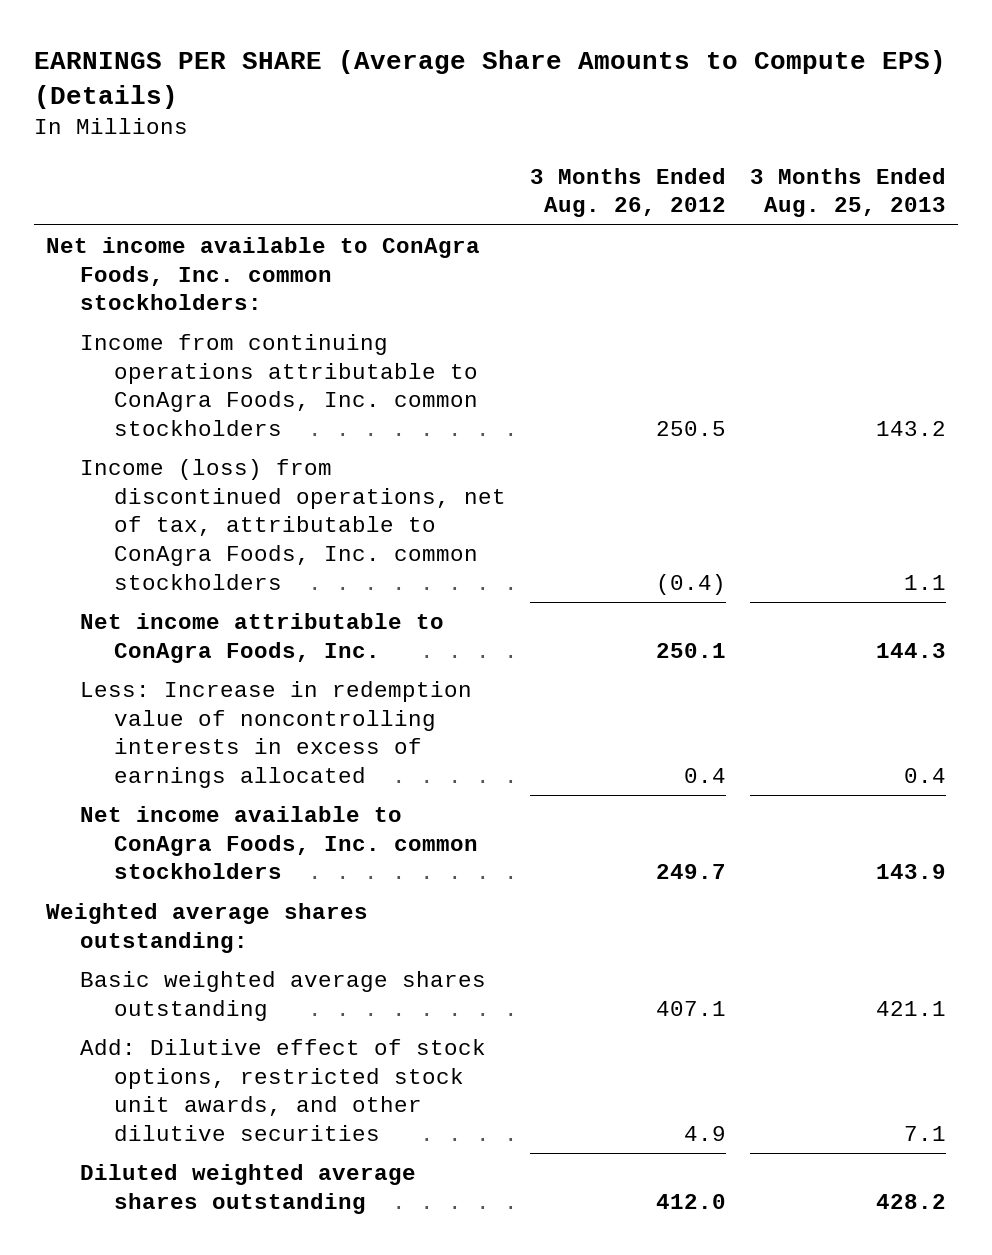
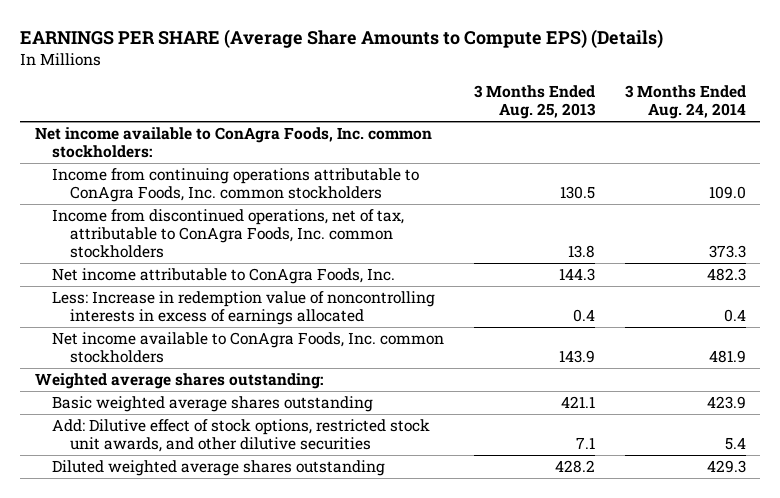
- | 3 Months Ended Aug. 26, 2012 | 3 Months Ended Aug. 25, 2013
+ | 3 Months Ended Aug. 25, 2013 | 3 Months Ended Aug. 24, 2014
- Income from continuing operations attributable to ConAgra Foods, Inc. common stockholders | 250.5 | 143.2
- Income (loss) from discontinued operations, net of tax, attributable to ConAgra Foods, Inc. common stockholders | (0.4) | 1.1
+ Income from continuing operations attributable to ConAgra Foods, Inc. common stockholders | 130.5 | 109.0
+ Income from discontinued operations, net of tax, attributable to ConAgra Foods, Inc. common stockholders | 13.8 | 373.3

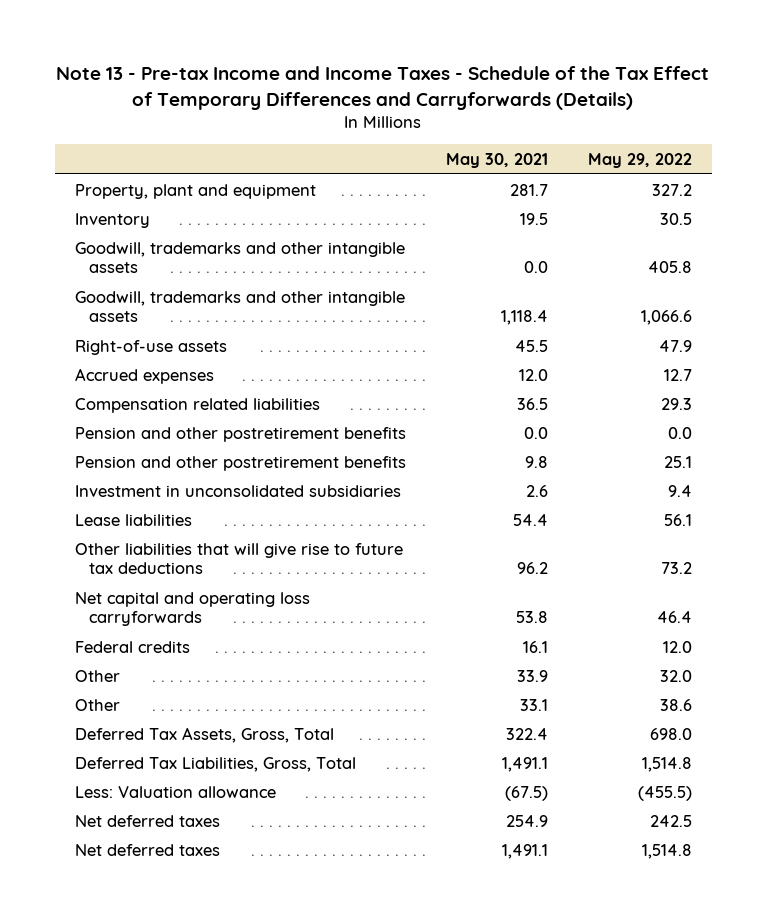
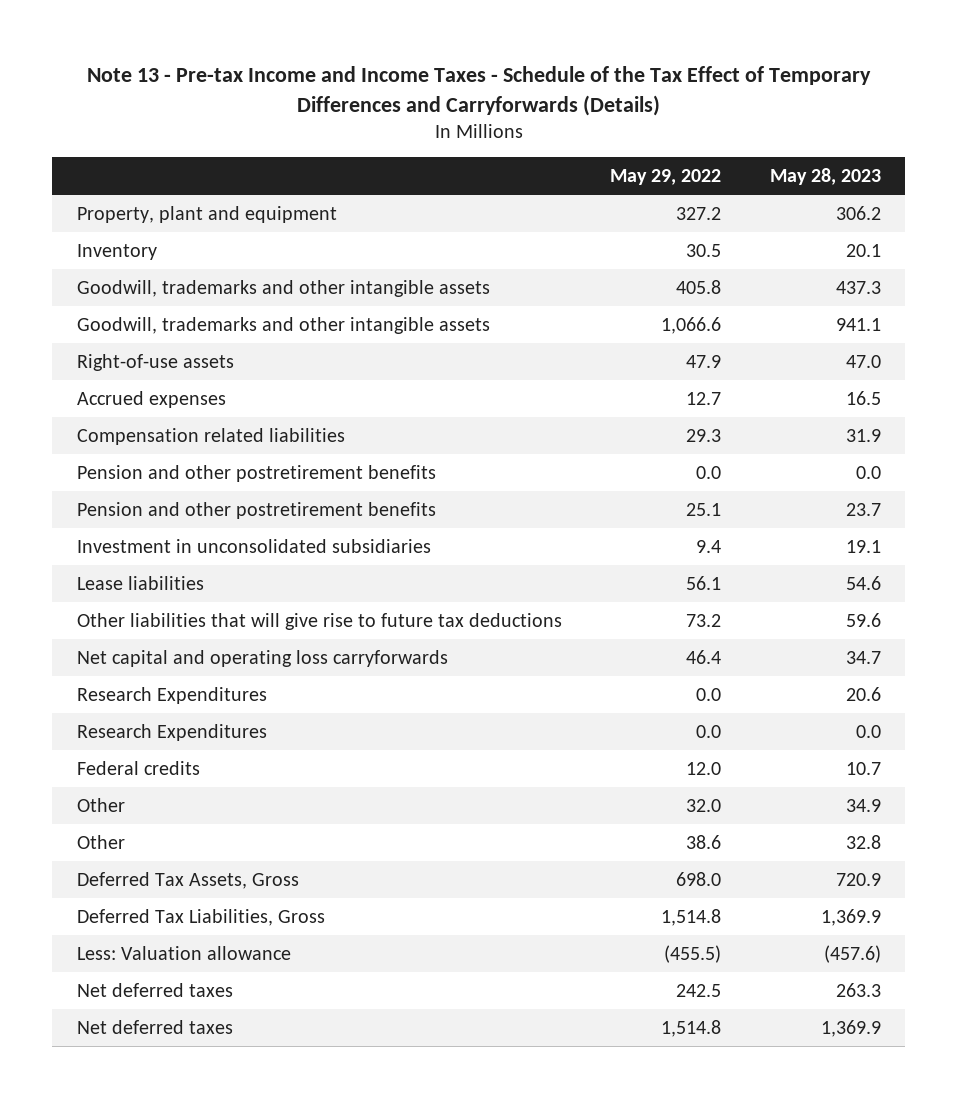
- | May 30, 2021 | May 29, 2022
+ | May 29, 2022 | May 28, 2023
+ Research Expenditures | 0.0 | 20.6
+ Research Expenditures | 0.0 | 0.0
- Deferred Tax Assets, Gross, Total | 322.4 | 698.0
- Deferred Tax Liabilities, Gross, Total | 1,491.1 | 1,514.8
+ Deferred Tax Assets, Gross | 698.0 | 720.9
+ Deferred Tax Liabilities, Gross | 1,514.8 | 1,369.9

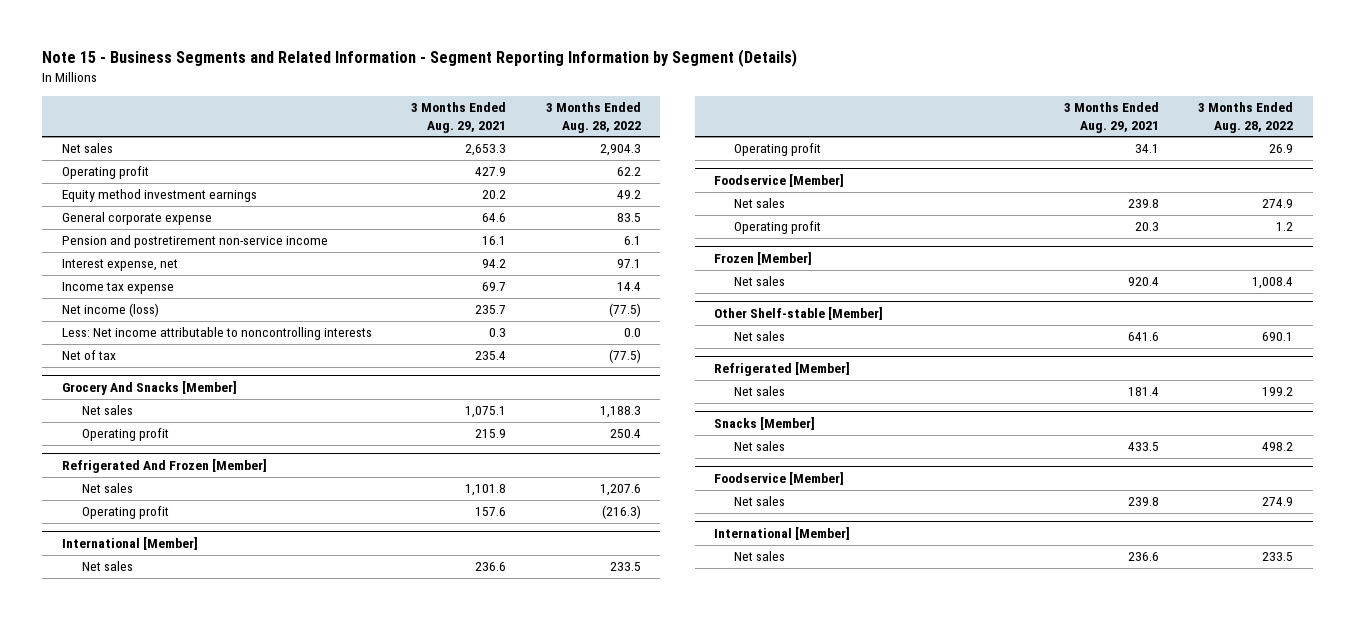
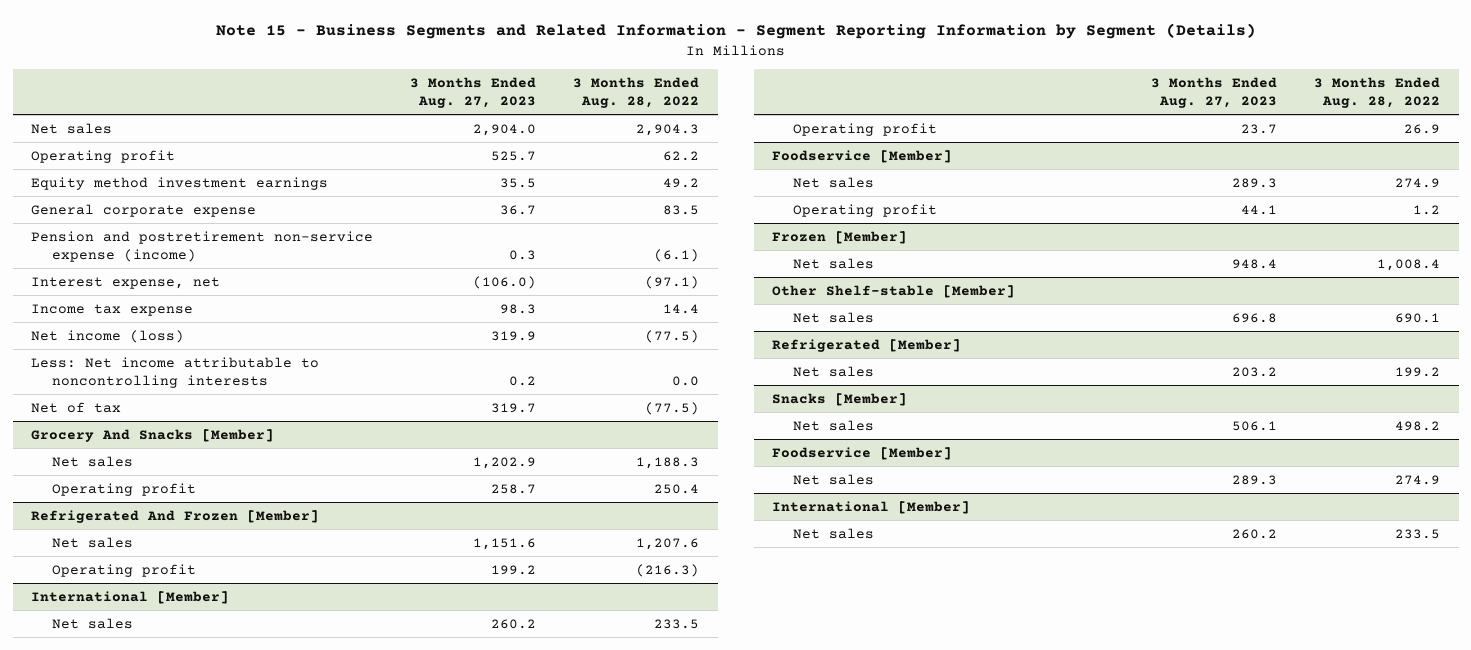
- | 3 Months Ended Aug. 29, 2021 | 3 Months Ended Aug. 28, 2022
+ | 3 Months Ended Aug. 27, 2023 | 3 Months Ended Aug. 28, 2022
- Pension and postretirement non-service income | 16.1 | 6.1
- Interest expense, net | 94.2 | 97.1
+ Pension and postretirement non-service expense (income) | 0.3 | (6.1)
+ Interest expense, net | (106.0) | (97.1)

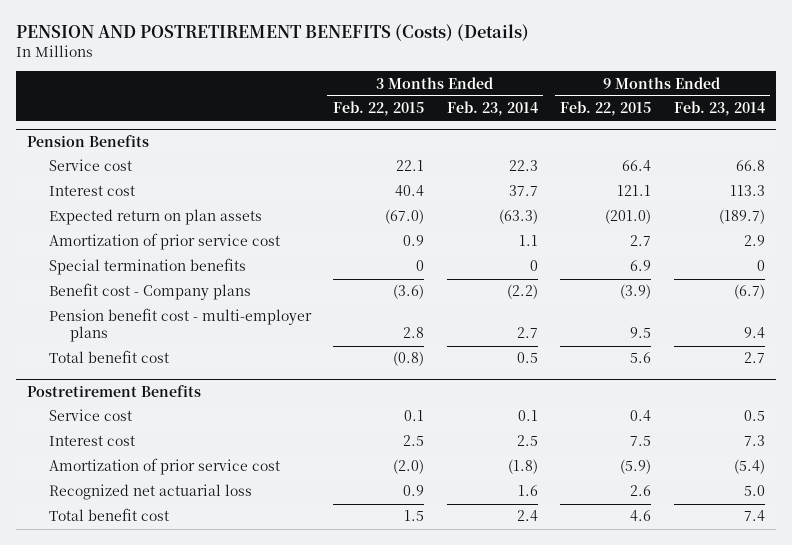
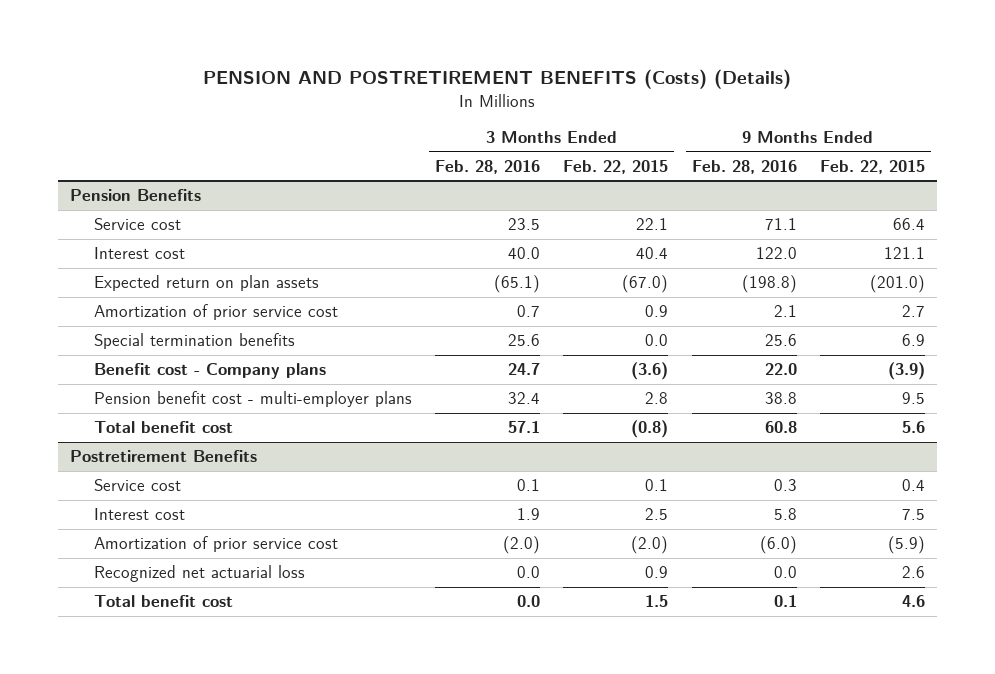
- | 3 Months Ended Feb. 22, 2015 | 3 Months Ended Feb. 23, 2014 | 9 Months Ended Feb. 22, 2015 | 9 Months Ended Feb. 23, 2014
+ | 3 Months Ended Feb. 28, 2016 | 3 Months Ended Feb. 22, 2015 | 9 Months Ended Feb. 28, 2016 | 9 Months Ended Feb. 22, 2015
@ Pension Benefits
- Special termination benefits | 0 | 0 | 6.9 | 0
+ Special termination benefits | 25.6 | 0.0 | 25.6 | 6.9

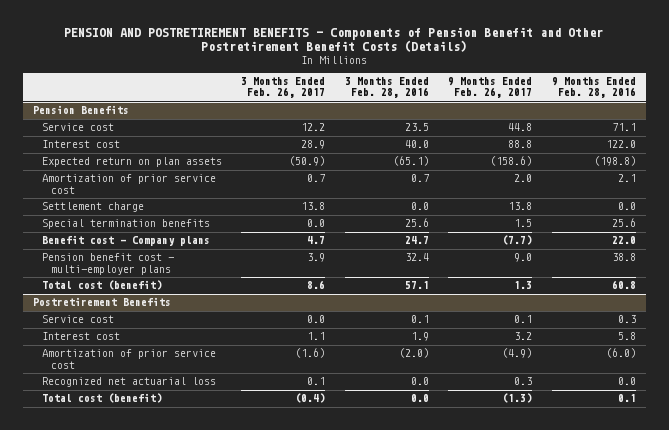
- PENSION AND POSTRETIREMENT BENEFITS (Costs) (Details)
+ PENSION AND POSTRETIREMENT BENEFITS - Components of Pension Benefit and Other Postretirement Benefit Costs (Details)
- | 3 Months Ended Feb. 28, 2016 | 3 Months Ended Feb. 22, 2015 | 9 Months Ended Feb. 28, 2016 | 9 Months Ended Feb. 22, 2015
+ | 3 Months Ended Feb. 26, 2017 | 3 Months Ended Feb. 28, 2016 | 9 Months Ended Feb. 26, 2017 | 9 Months Ended Feb. 28, 2016
@ Pension Benefits
+ Settlement charge | 13.8 | 0.0 | 13.8 | 0.0
- Total benefit cost | 57.1 | (0.8) | 60.8 | 5.6
+ Total cost (benefit) | 8.6 | 57.1 | 1.3 | 60.8
@ Postretirement Benefits
- Total benefit cost | 0.0 | 1.5 | 0.1 | 4.6
+ Total cost (benefit) | (0.4) | 0.0 | (1.3) | 0.1

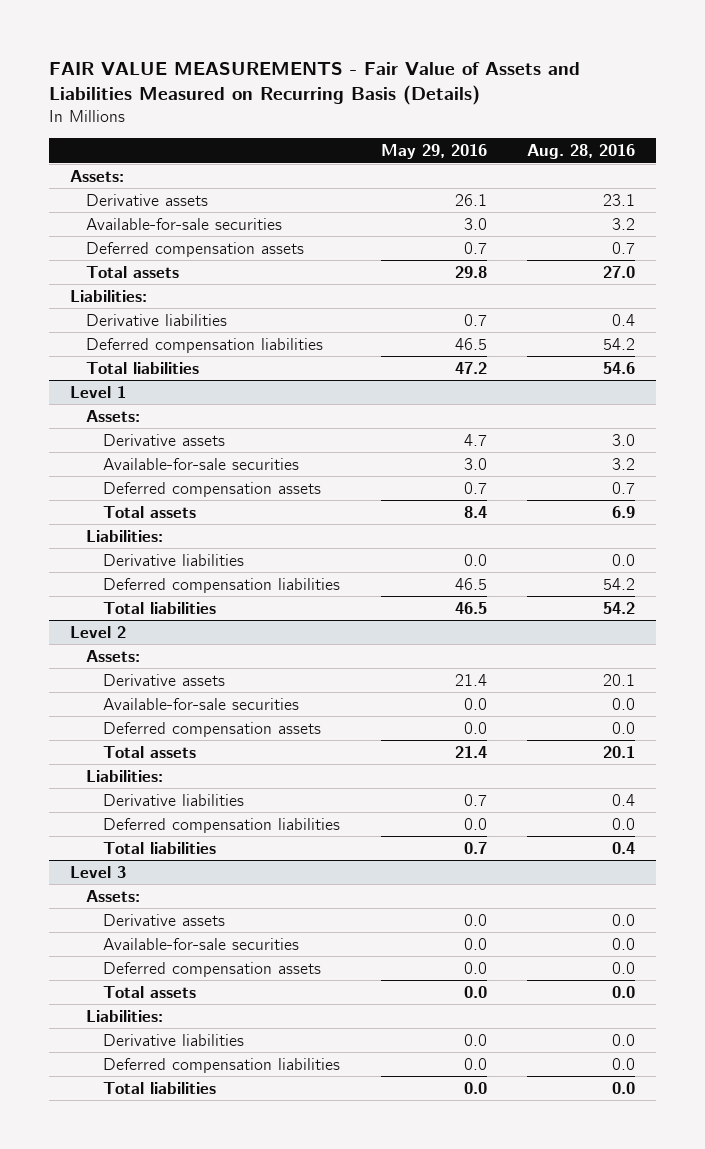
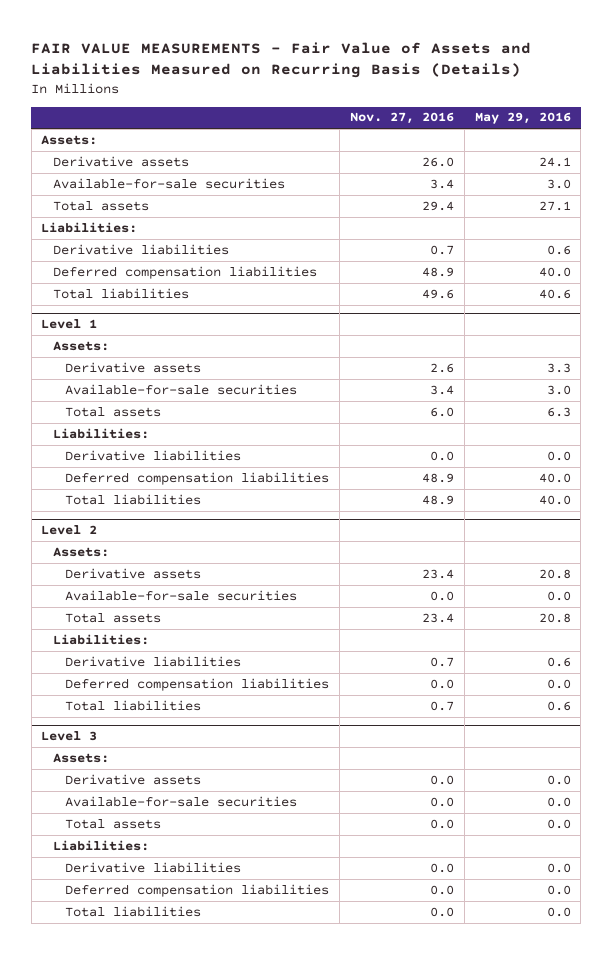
- | May 29, 2016 | Aug. 28, 2016
+ | Nov. 27, 2016 | May 29, 2016
- Derivative assets | 26.1 | 23.1
+ Derivative assets | 26.0 | 24.1
- Deferred compensation assets | 0.7 | 0.7
- Total assets | 29.8 | 27.0
+ Total assets | 29.4 | 27.1
- Derivative liabilities | 0.7 | 0.4
- Deferred compensation liabilities | 46.5 | 54.2
- Total liabilities | 47.2 | 54.6
+ Derivative liabilities | 0.7 | 0.6
+ Deferred compensation liabilities | 48.9 | 40.0
+ Total liabilities | 49.6 | 40.6
@ Level 1
- Derivative assets | 4.7 | 3.0
+ Derivative assets | 2.6 | 3.3
- Deferred compensation assets | 0.7 | 0.7
- Total assets | 8.4 | 6.9
+ Total assets | 6.0 | 6.3
- Deferred compensation liabilities | 46.5 | 54.2
- Total liabilities | 46.5 | 54.2
+ Deferred compensation liabilities | 48.9 | 40.0
+ Total liabilities | 48.9 | 40.0
@ Level 2
- Derivative assets | 21.4 | 20.1
+ Derivative assets | 23.4 | 20.8
- Deferred compensation assets | 0.0 | 0.0
- Total assets | 21.4 | 20.1
+ Total assets | 23.4 | 20.8
- Derivative liabilities | 0.7 | 0.4
+ Derivative liabilities | 0.7 | 0.6
- Total liabilities | 0.7 | 0.4
+ Total liabilities | 0.7 | 0.6
@ Level 3
- Deferred compensation assets | 0.0 | 0.0

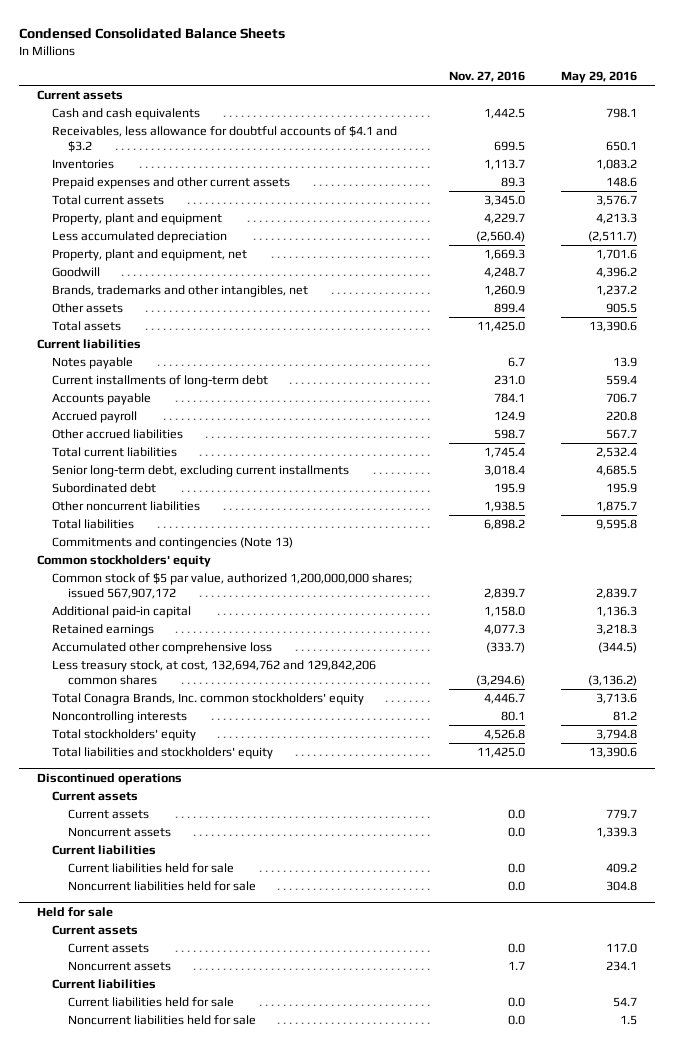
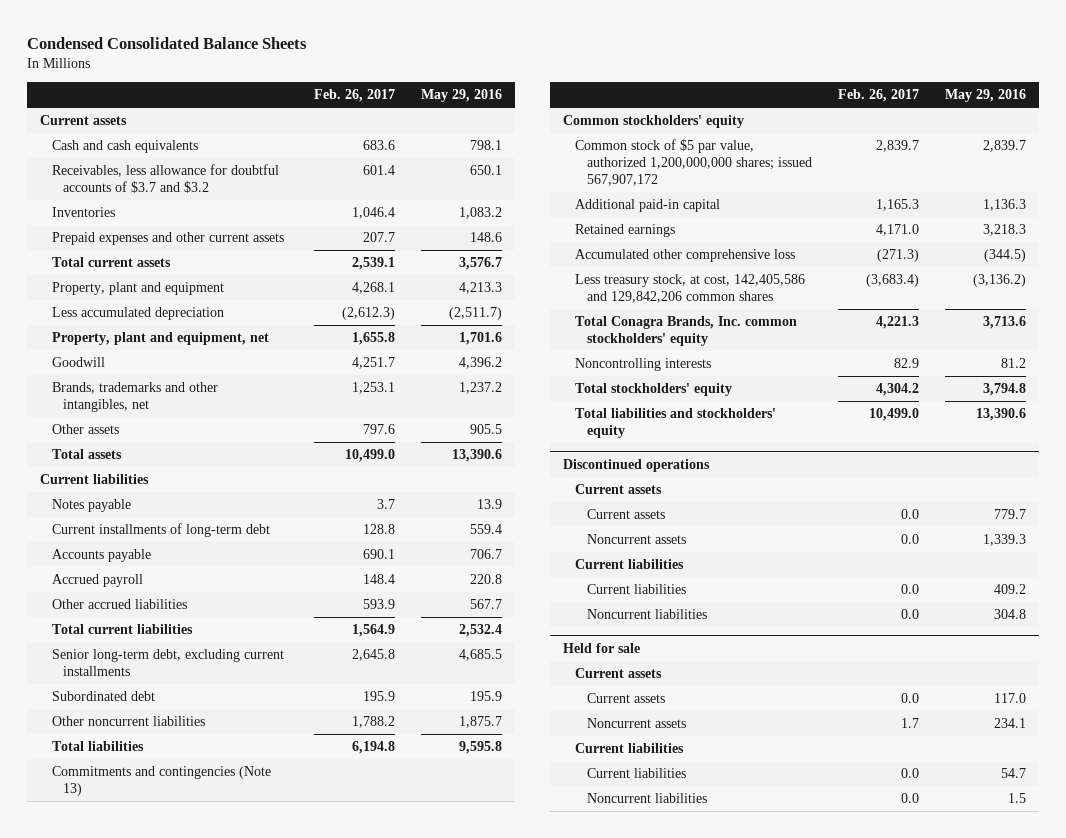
- | Nov. 27, 2016 | May 29, 2016
+ | Feb. 26, 2017 | May 29, 2016
- Receivables, less allowance for doubtful accounts of $4.1 and $3.2 | 699.5 | 650.1
+ Receivables, less allowance for doubtful accounts of $3.7 and $3.2 | 601.4 | 650.1
- Less treasury stock, at cost, 132,694,762 and 129,842,206 common shares | (3,294.6) | (3,136.2)
+ Less treasury stock, at cost, 142,405,586 and 129,842,206 common shares | (3,683.4) | (3,136.2)
@ Discontinued operations
- Current liabilities held for sale | 0.0 | 409.2
- Noncurrent liabilities held for sale | 0.0 | 304.8
+ Current liabilities | 0.0 | 409.2
+ Noncurrent liabilities | 0.0 | 304.8
@ Held for sale
- Current liabilities held for sale | 0.0 | 54.7
- Noncurrent liabilities held for sale | 0.0 | 1.5
+ Current liabilities | 0.0 | 54.7
+ Noncurrent liabilities | 0.0 | 1.5

